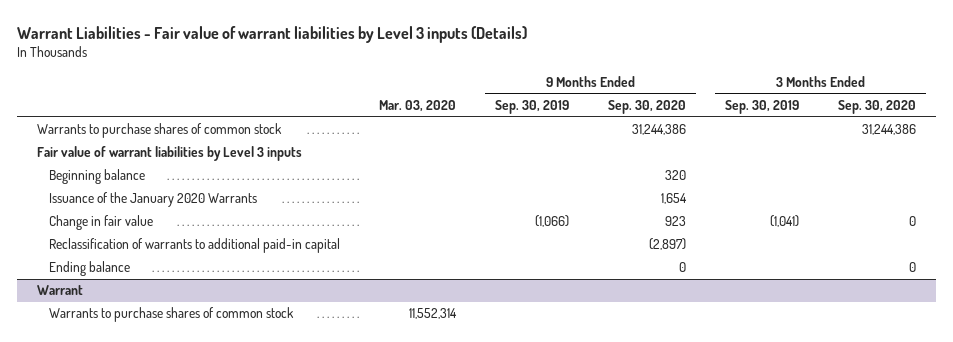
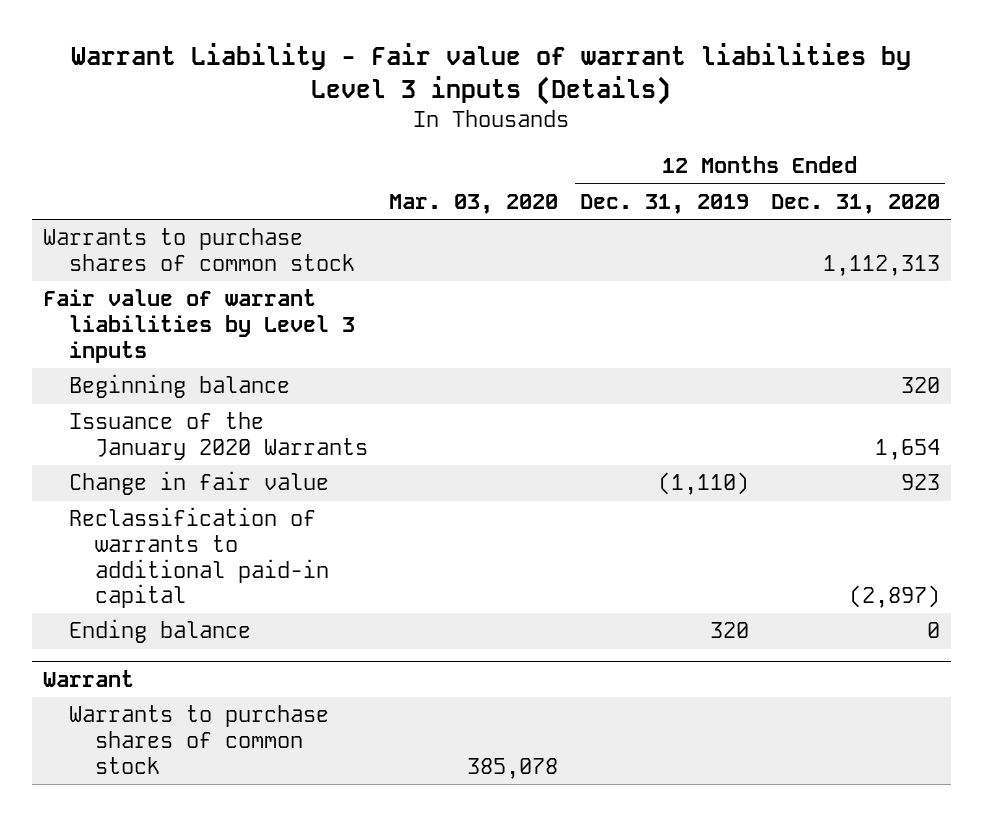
- Warrant Liabilities - Fair value of warrant liabilities by Level 3 inputs (Details)
+ Warrant Liability - Fair value of warrant liabilities by Level 3 inputs (Details)
- | Mar. 03, 2020 | 9 Months Ended Sep. 30, 2019 | 9 Months Ended Sep. 30, 2020 | 3 Months Ended Sep. 30, 2019 | 3 Months Ended Sep. 30, 2020
+ | Mar. 03, 2020 | 12 Months Ended Dec. 31, 2019 | 12 Months Ended Dec. 31, 2020
@ Warrant
- Warrants to purchase shares of common stock | 11,552,314 | | | |
+ Warrants to purchase shares of common stock | 385,078 | |

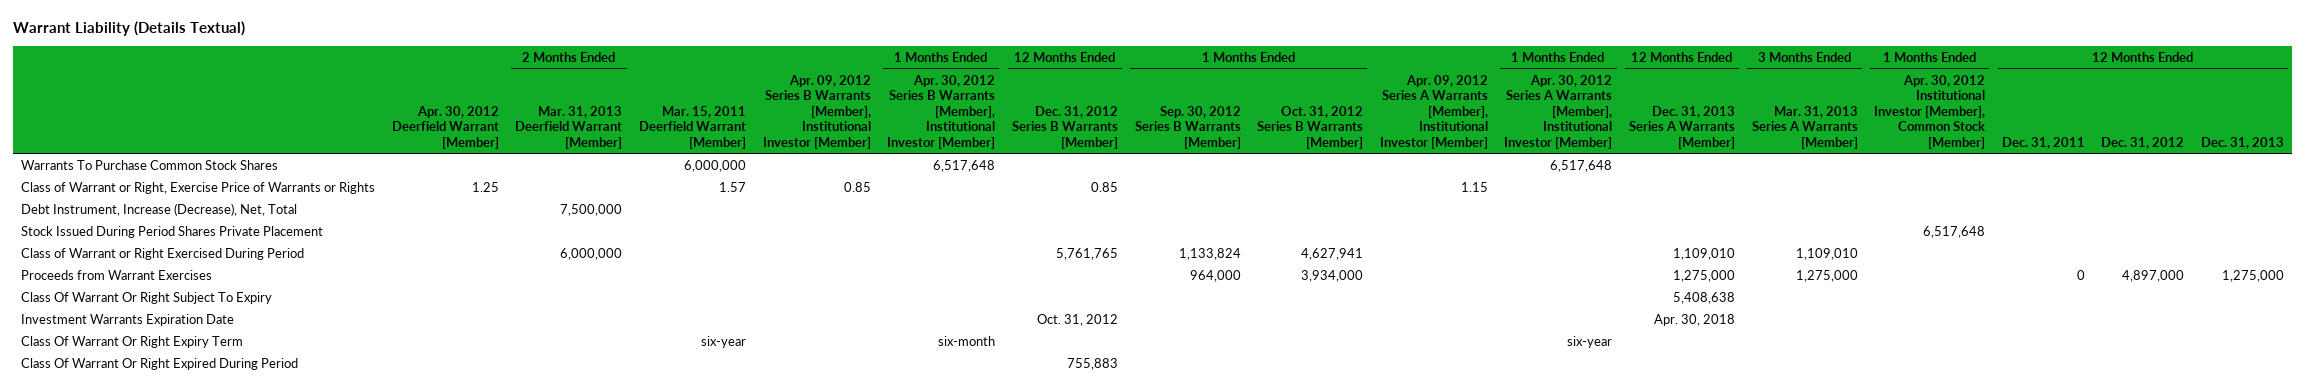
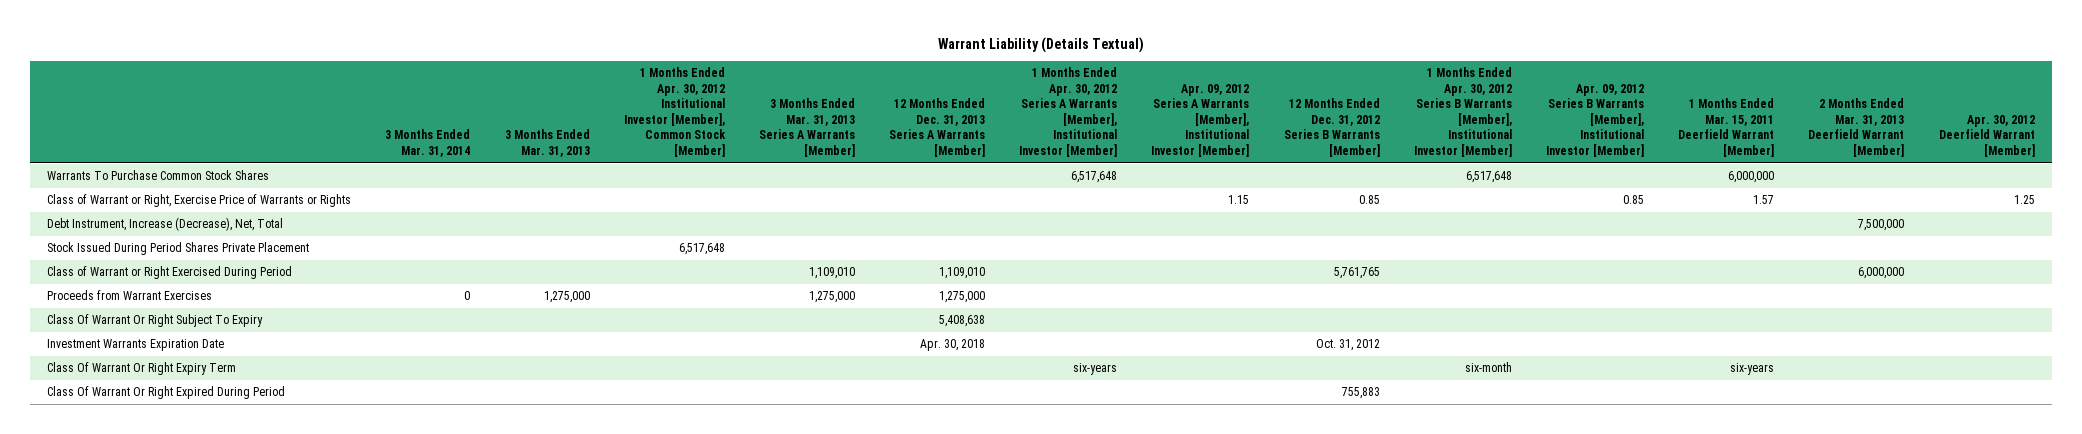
- | Apr. 30, 2012 Deerfield Warrant [Member] | 2 Months Ended Mar. 31, 2013 Deerfield Warrant [Member] | Mar. 15, 2011 Deerfield Warrant [Member] | Apr. 09, 2012 Series B Warrants [Member], Institutional Investor [Member] | 1 Months Ended Apr. 30, 2012 Series B Warrants [Member], Institutional Investor [Member] | 12 Months Ended Dec. 31, 2012 Series B Warrants [Member] | 1 Months Ended Sep. 30, 2012 Series B Warrants [Member] | 1 Months Ended Oct. 31, 2012 Series B Warrants [Member] | Apr. 09, 2012 Series A Warrants [Member], Institutional Investor [Member] | 1 Months Ended Apr. 30, 2012 Series A Warrants [Member], Institutional Investor [Member] | 12 Months Ended Dec. 31, 2013 Series A Warrants [Member] | 3 Months Ended Mar. 31, 2013 Series A Warrants [Member] | 1 Months Ended Apr. 30, 2012 Institutional Investor [Member], Common Stock [Member] | 12 Months Ended Dec. 31, 2011 | 12 Months Ended Dec. 31, 2012 | 12 Months Ended Dec. 31, 2013
+ | 3 Months Ended Mar. 31, 2014 | 3 Months Ended Mar. 31, 2013 | 1 Months Ended Apr. 30, 2012 Institutional Investor [Member], Common Stock [Member] | 3 Months Ended Mar. 31, 2013 Series A Warrants [Member] | 12 Months Ended Dec. 31, 2013 Series A Warrants [Member] | 1 Months Ended Apr. 30, 2012 Series A Warrants [Member], Institutional Investor [Member] | Apr. 09, 2012 Series A Warrants [Member], Institutional Investor [Member] | 12 Months Ended Dec. 31, 2012 Series B Warrants [Member] | 1 Months Ended Apr. 30, 2012 Series B Warrants [Member], Institutional Investor [Member] | Apr. 09, 2012 Series B Warrants [Member], Institutional Investor [Member] | 1 Months Ended Mar. 15, 2011 Deerfield Warrant [Member] | 2 Months Ended Mar. 31, 2013 Deerfield Warrant [Member] | Apr. 30, 2012 Deerfield Warrant [Member]
- Class Of Warrant Or Right Expiry Term | | | six-year | | six-month | | | | | six-year | | | | | |
+ Class Of Warrant Or Right Expiry Term | | | | | | six-years | | | six-month | | six-years | |

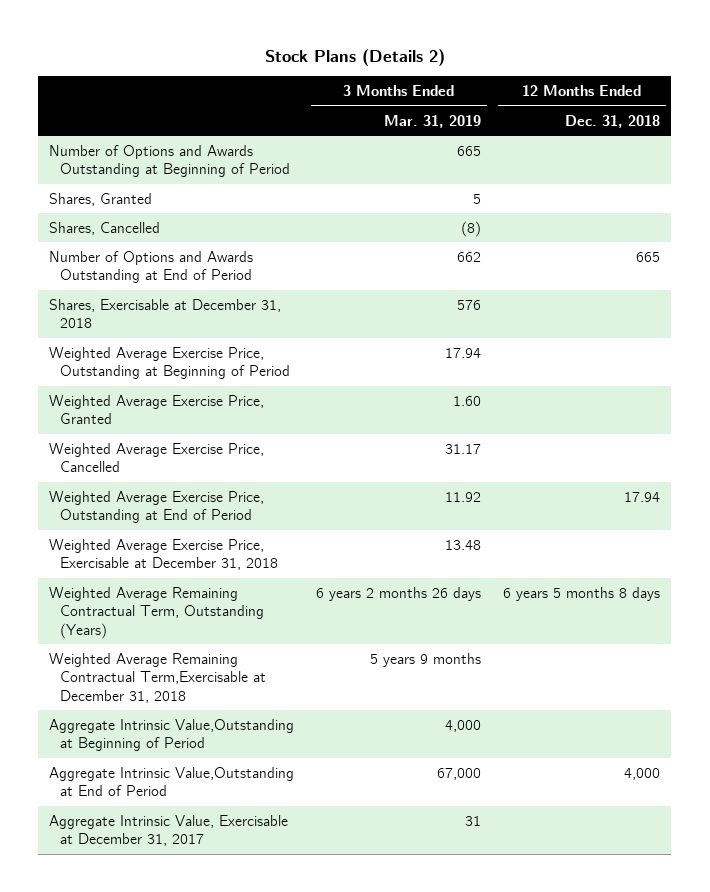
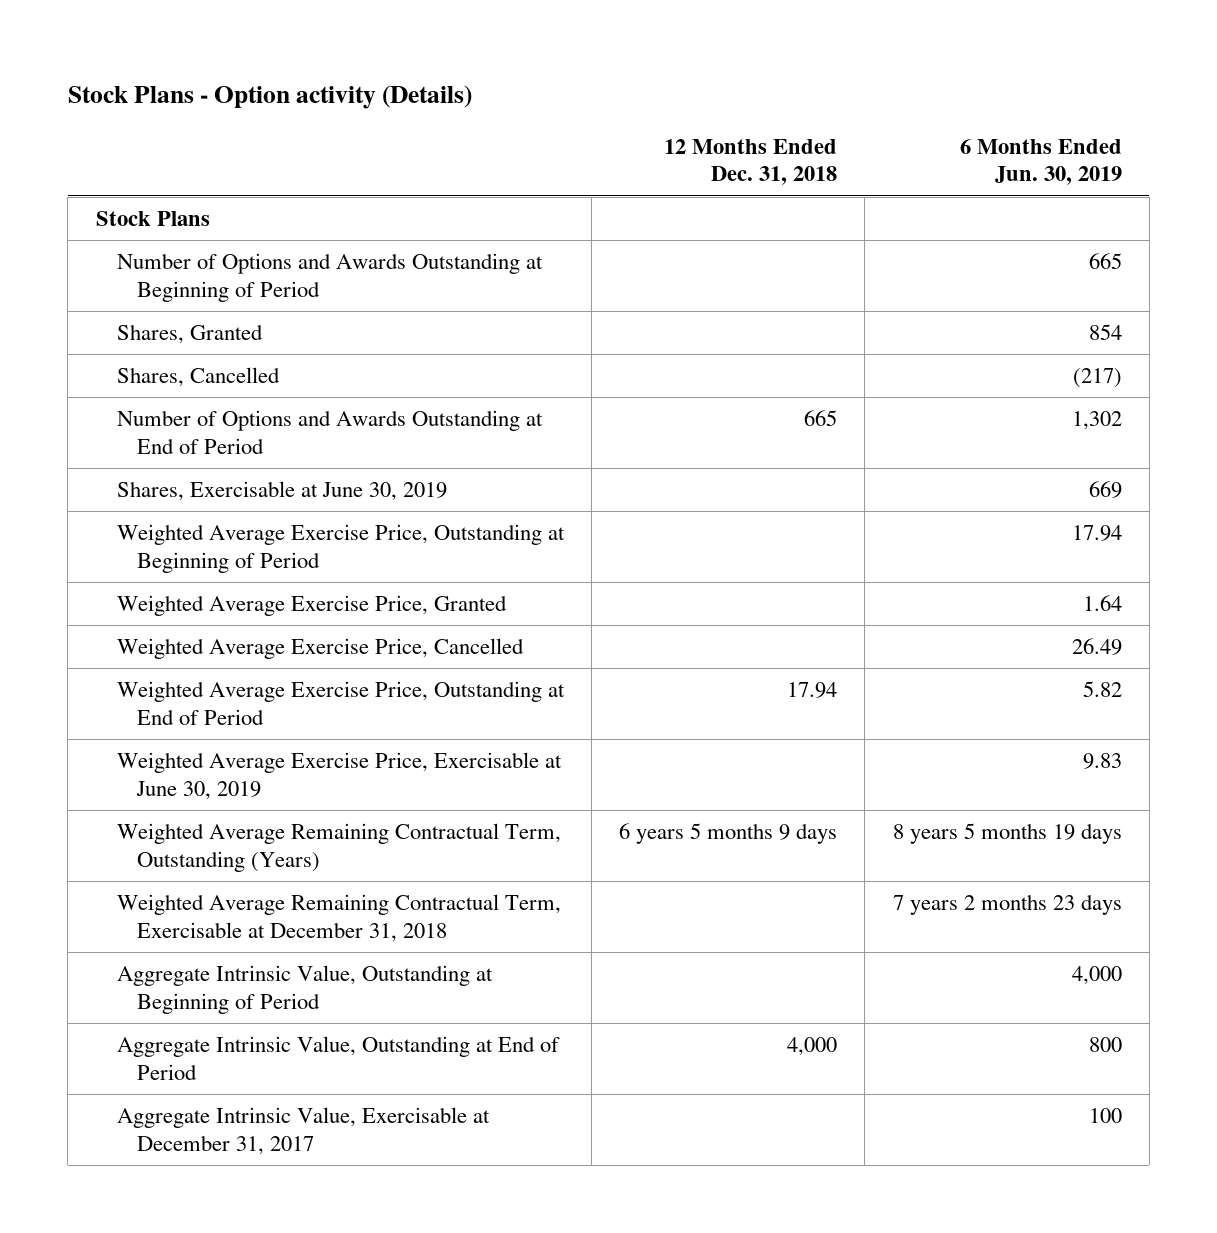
- Stock Plans (Details 2)
+ Stock Plans - Option activity (Details)
- | 3 Months Ended Mar. 31, 2019 | 12 Months Ended Dec. 31, 2018
+ | 12 Months Ended Dec. 31, 2018 | 6 Months Ended Jun. 30, 2019
+ Stock Plans
- Shares, Exercisable at December 31, 2018 | 576 |
+ Shares, Exercisable at June 30, 2019 | | 669
- Weighted Average Exercise Price, Exercisable at December 31, 2018 | 13.48 |
- Weighted Average Remaining Contractual Term, Outstanding (Years) | 6 years 2 months 26 days | 6 years 5 months 8 days
- Weighted Average Remaining Contractual Term,Exercisable at December 31, 2018 | 5 years 9 months |
- Aggregate Intrinsic Value,Outstanding at Beginning of Period | 4,000 |
- Aggregate Intrinsic Value,Outstanding at End of Period | 67,000 | 4,000
+ Weighted Average Exercise Price, Exercisable at June 30, 2019 | | 9.83
+ Weighted Average Remaining Contractual Term, Outstanding (Years) | 6 years 5 months 9 days | 8 years 5 months 19 days
+ Weighted Average Remaining Contractual Term, Exercisable at December 31, 2018 | | 7 years 2 months 23 days
+ Aggregate Intrinsic Value, Outstanding at Beginning of Period | | 4,000
+ Aggregate Intrinsic Value, Outstanding at End of Period | 4,000 | 800

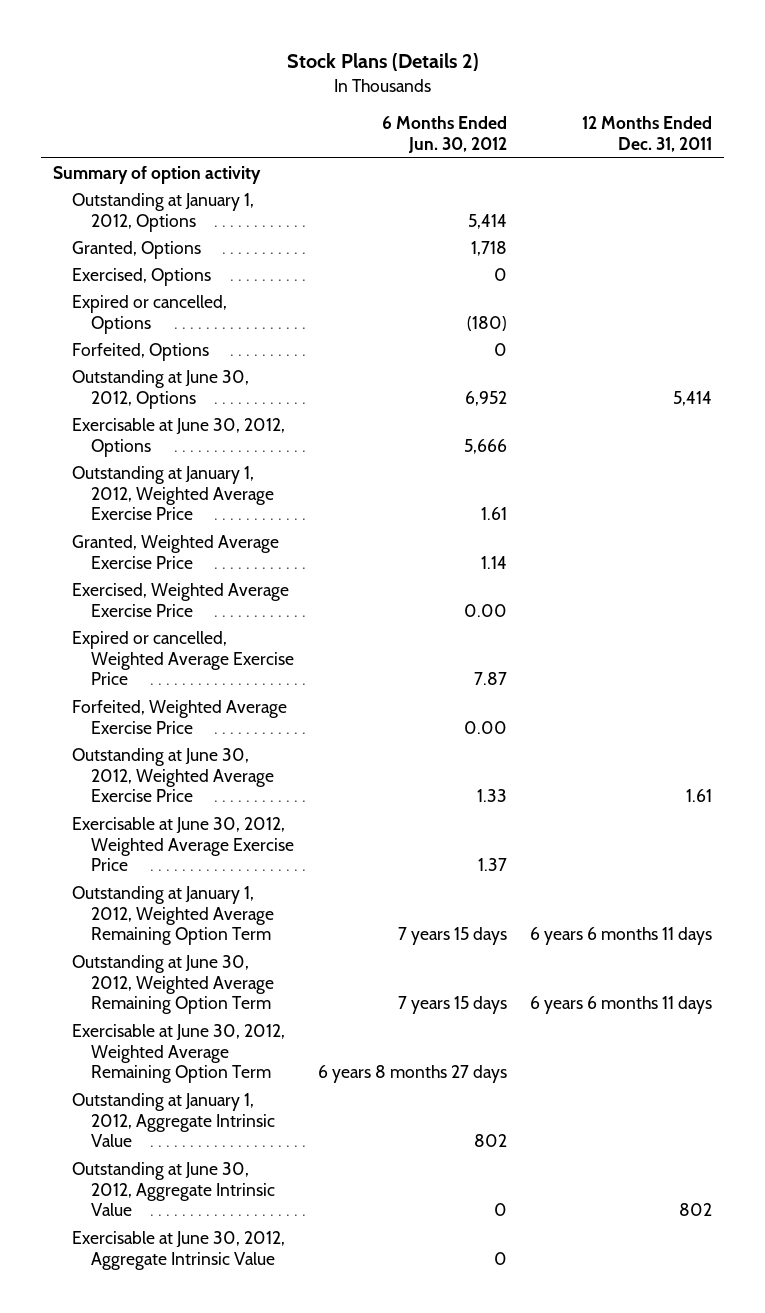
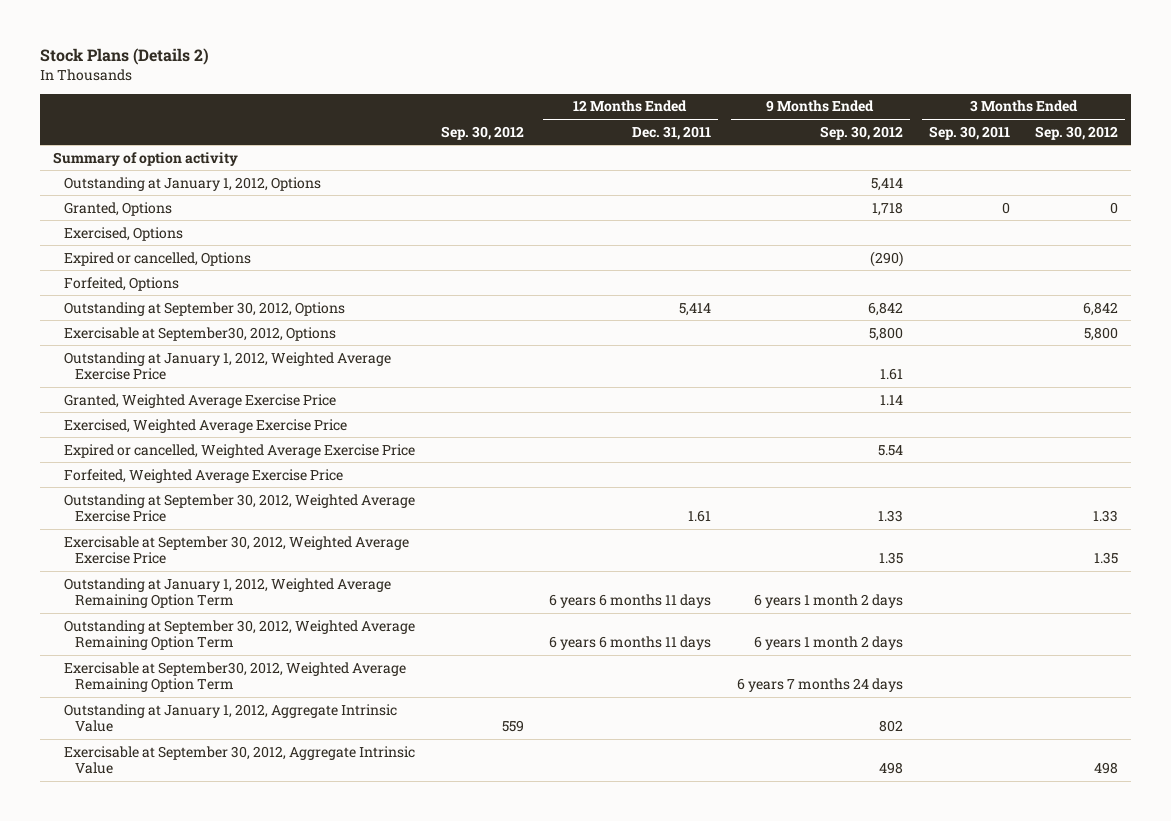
- | 6 Months Ended Jun. 30, 2012 | 12 Months Ended Dec. 31, 2011
+ | Sep. 30, 2012 | 12 Months Ended Dec. 31, 2011 | 9 Months Ended Sep. 30, 2012 | 3 Months Ended Sep. 30, 2011 | 3 Months Ended Sep. 30, 2012
- Outstanding at June 30, 2012, Options | 6,952 | 5,414
- Exercisable at June 30, 2012, Options | 5,666 |
+ Outstanding at September 30, 2012, Options | | 5,414 | 6,842 | | 6,842
+ Exercisable at September30, 2012, Options | | | 5,800 | | 5,800
- Outstanding at June 30, 2012, Weighted Average Exercise Price | 1.33 | 1.61
- Exercisable at June 30, 2012, Weighted Average Exercise Price | 1.37 |
+ Outstanding at September 30, 2012, Weighted Average Exercise Price | | 1.61 | 1.33 | | 1.33
+ Exercisable at September 30, 2012, Weighted Average Exercise Price | | | 1.35 | | 1.35
- Outstanding at June 30, 2012, Weighted Average Remaining Option Term | 7 years 15 days | 6 years 6 months 11 days
- Exercisable at June 30, 2012, Weighted Average Remaining Option Term | 6 years 8 months 27 days |
+ Outstanding at September 30, 2012, Weighted Average Remaining Option Term | | 6 years 6 months 11 days | 6 years 1 month 2 days | |
+ Exercisable at September30, 2012, Weighted Average Remaining Option Term | | | 6 years 7 months 24 days | |
- Outstanding at June 30, 2012, Aggregate Intrinsic Value | 0 | 802
- Exercisable at June 30, 2012, Aggregate Intrinsic Value | 0 |
+ Exercisable at September 30, 2012, Aggregate Intrinsic Value | | | 498 | | 498

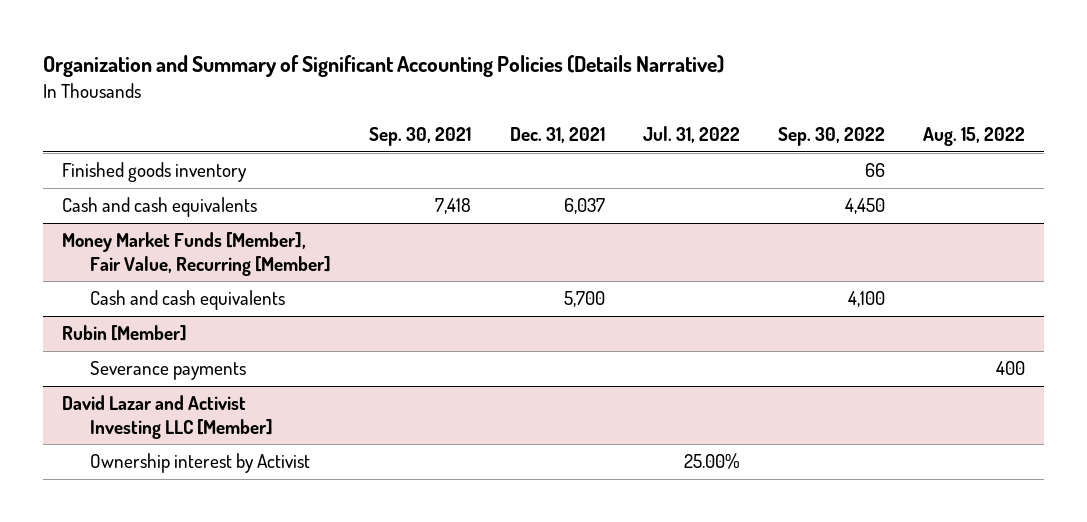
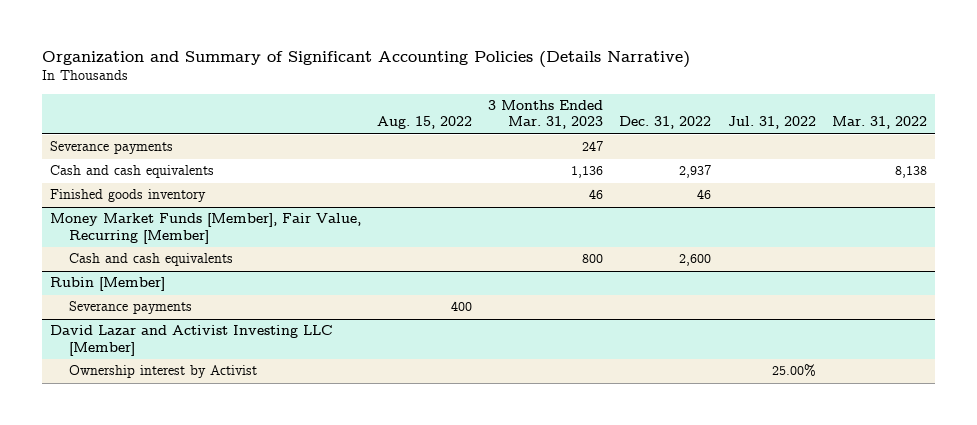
- | Sep. 30, 2021 | Dec. 31, 2021 | Jul. 31, 2022 | Sep. 30, 2022 | Aug. 15, 2022
+ | Aug. 15, 2022 | 3 Months Ended Mar. 31, 2023 | Dec. 31, 2022 | Jul. 31, 2022 | Mar. 31, 2022
+ Severance payments | | 247 | | |
moved down: Finished goods inventory | | 46 | 46 | |

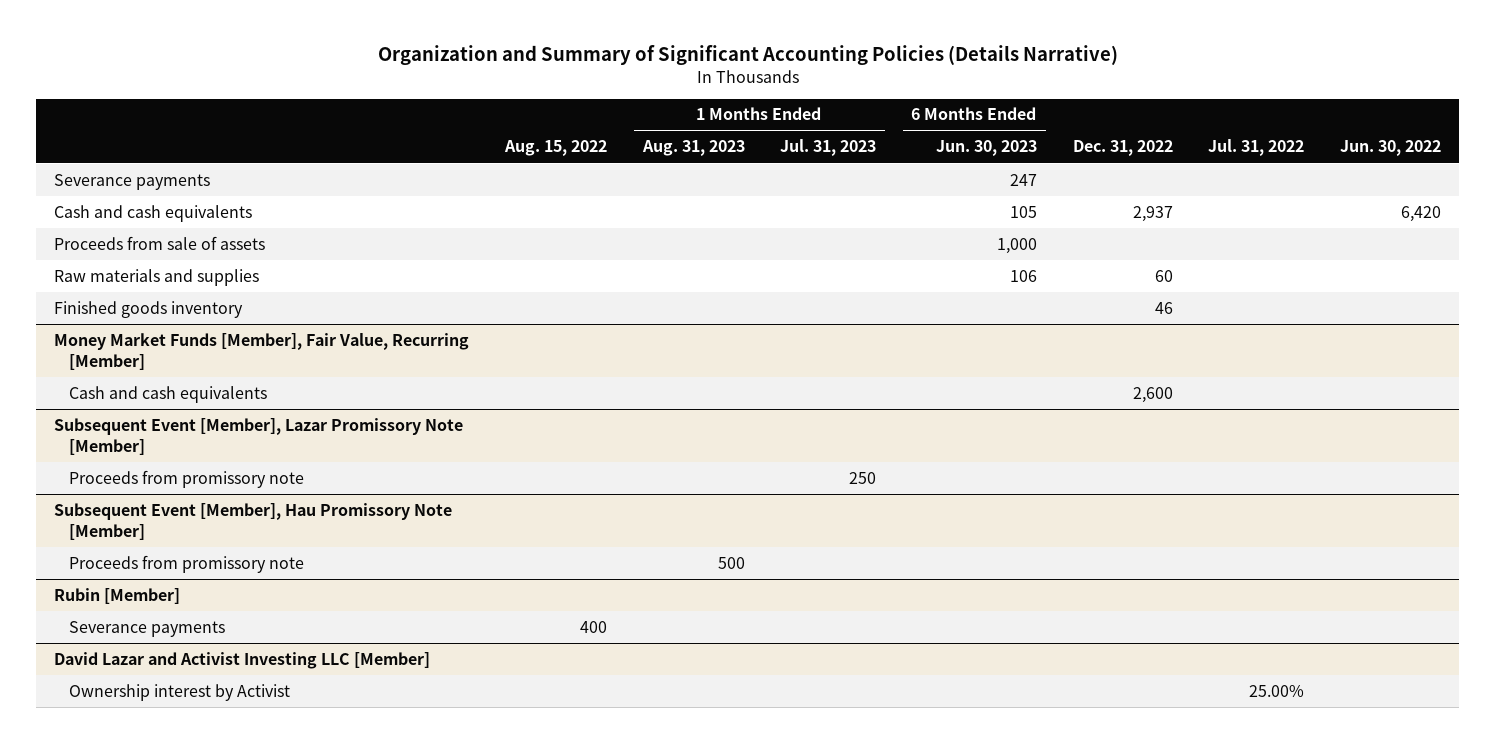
- | Aug. 15, 2022 | 3 Months Ended Mar. 31, 2023 | Dec. 31, 2022 | Jul. 31, 2022 | Mar. 31, 2022
+ | Aug. 15, 2022 | 1 Months Ended Aug. 31, 2023 | 1 Months Ended Jul. 31, 2023 | 6 Months Ended Jun. 30, 2023 | Dec. 31, 2022 | Jul. 31, 2022 | Jun. 30, 2022
+ Proceeds from sale of assets | | | | 1,000 | | |
+ Raw materials and supplies | | | | 106 | 60 | |
+ Subsequent Event [Member], Lazar Promissory Note [Member]
+ Proceeds from promissory note | | | 250 | | | |
+ Subsequent Event [Member], Hau Promissory Note [Member]
+ Proceeds from promissory note | | 500 | | | | |

